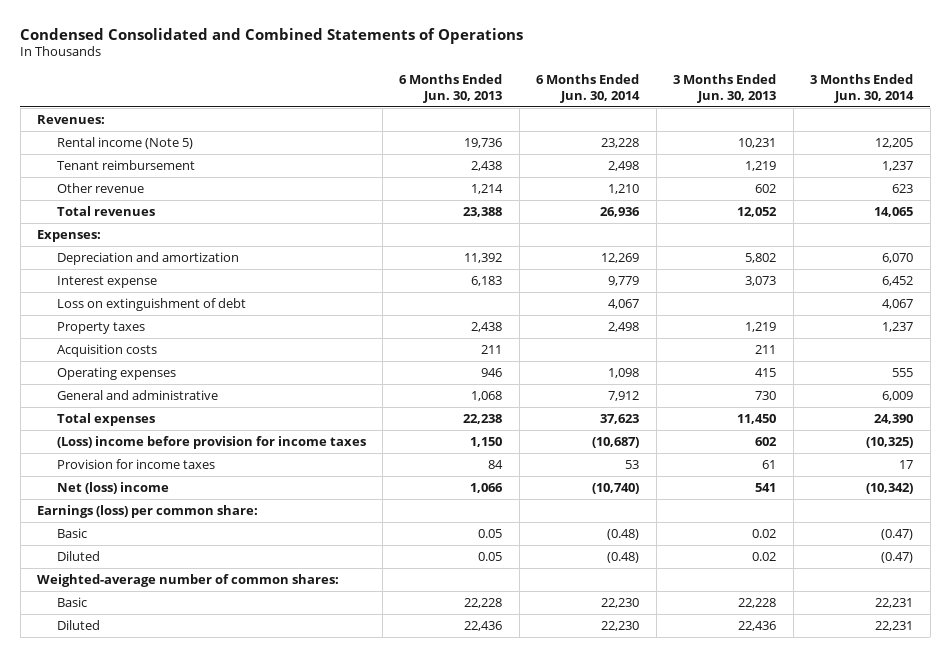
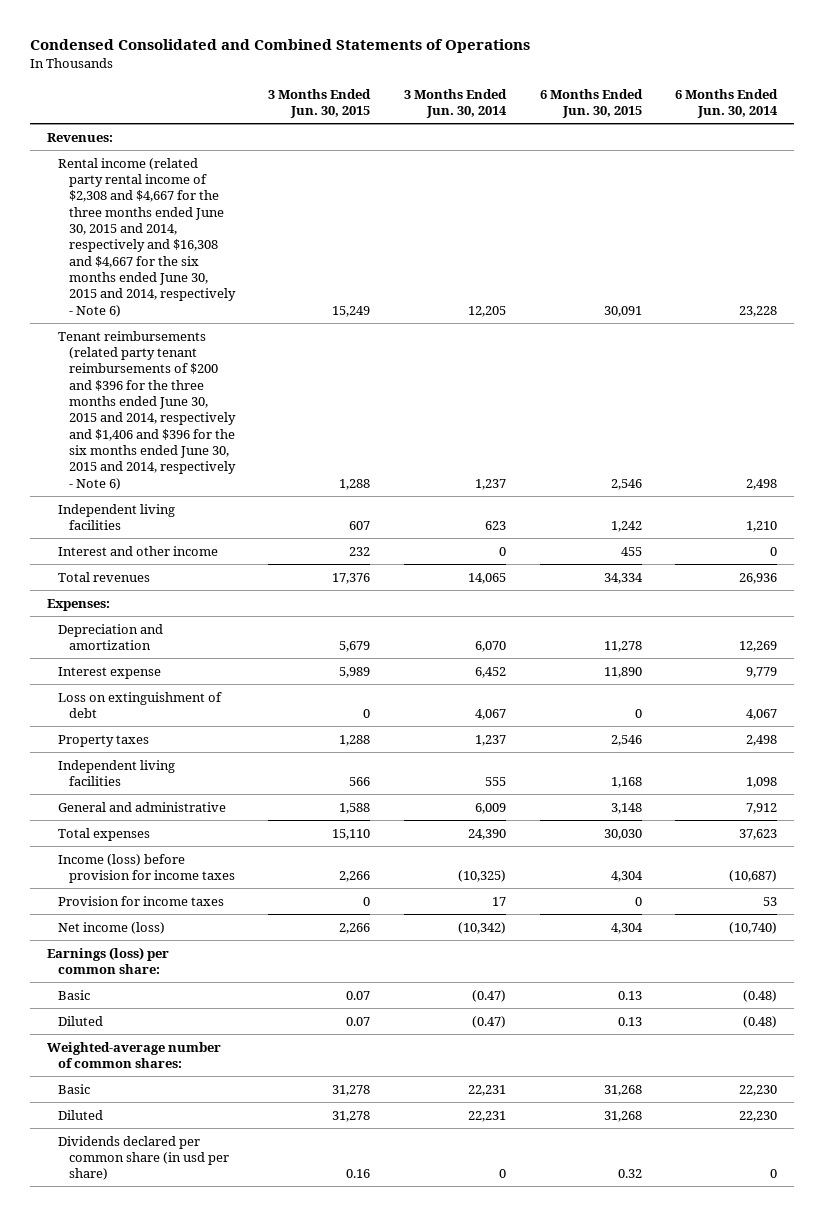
- | 6 Months Ended Jun. 30, 2013 | 6 Months Ended Jun. 30, 2014 | 3 Months Ended Jun. 30, 2013 | 3 Months Ended Jun. 30, 2014
+ | 3 Months Ended Jun. 30, 2015 | 3 Months Ended Jun. 30, 2014 | 6 Months Ended Jun. 30, 2015 | 6 Months Ended Jun. 30, 2014
- Rental income (Note 5) | 19,736 | 23,228 | 10,231 | 12,205
- Tenant reimbursement | 2,438 | 2,498 | 1,219 | 1,237
- Other revenue | 1,214 | 1,210 | 602 | 623
+ Rental income (related party rental income of $2,308 and $4,667 for the three months ended June 30, 2015 and 2014, respectively and $16,308 and $4,667 for the six months ended June 30, 2015 and 2014, respectively - Note 6) | 15,249 | 12,205 | 30,091 | 23,228
+ Tenant reimbursements (related party tenant reimbursements of $200 and $396 for the three months ended June 30, 2015 and 2014, respectively and $1,406 and $396 for the six months ended June 30, 2015 and 2014, respectively - Note 6) | 1,288 | 1,237 | 2,546 | 2,498
+ Independent living facilities | 607 | 623 | 1,242 | 1,210
+ Interest and other income | 232 | 0 | 455 | 0
- Acquisition costs | 211 | | 211 |
- Operating expenses | 946 | 1,098 | 415 | 555
+ Independent living facilities | 566 | 555 | 1,168 | 1,098
- (Loss) income before provision for income taxes | 1,150 | (10,687) | 602 | (10,325)
+ Income (loss) before provision for income taxes | 2,266 | (10,325) | 4,304 | (10,687)
- Net (loss) income | 1,066 | (10,740) | 541 | (10,342)
+ Net income (loss) | 2,266 | (10,342) | 4,304 | (10,740)
+ Dividends declared per common share (in usd per share) | 0.16 | 0 | 0.32 | 0

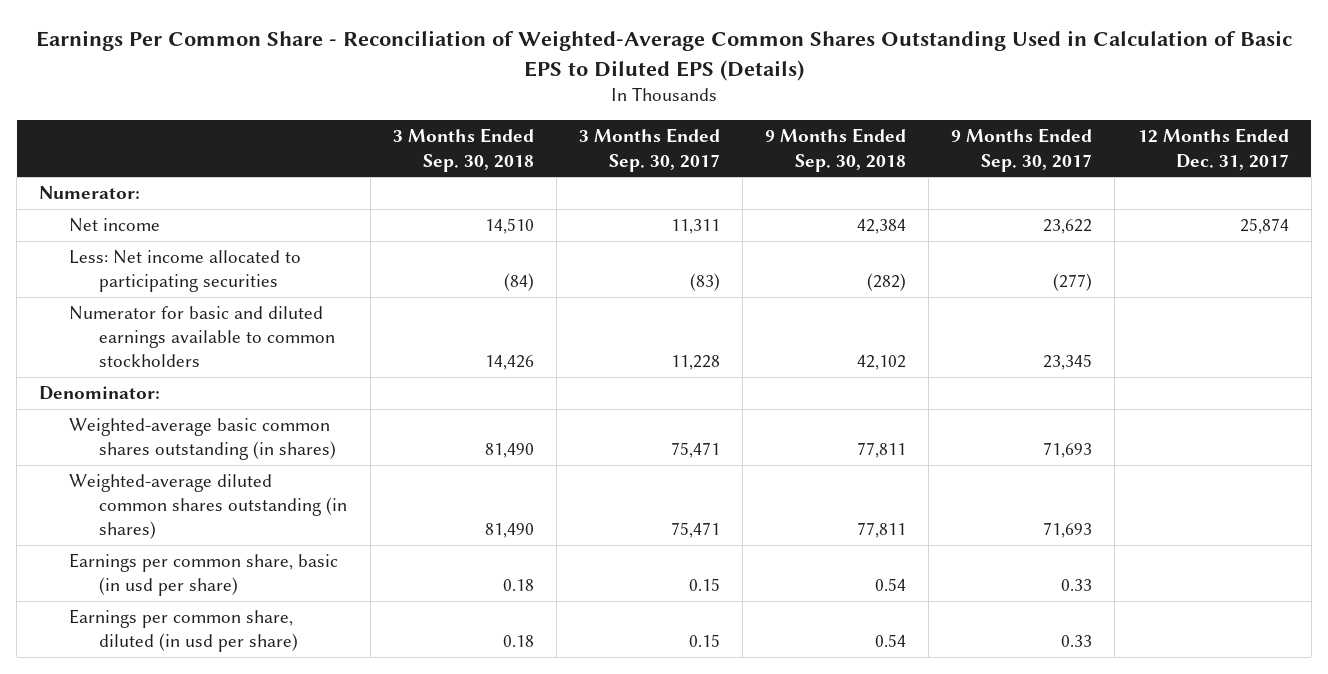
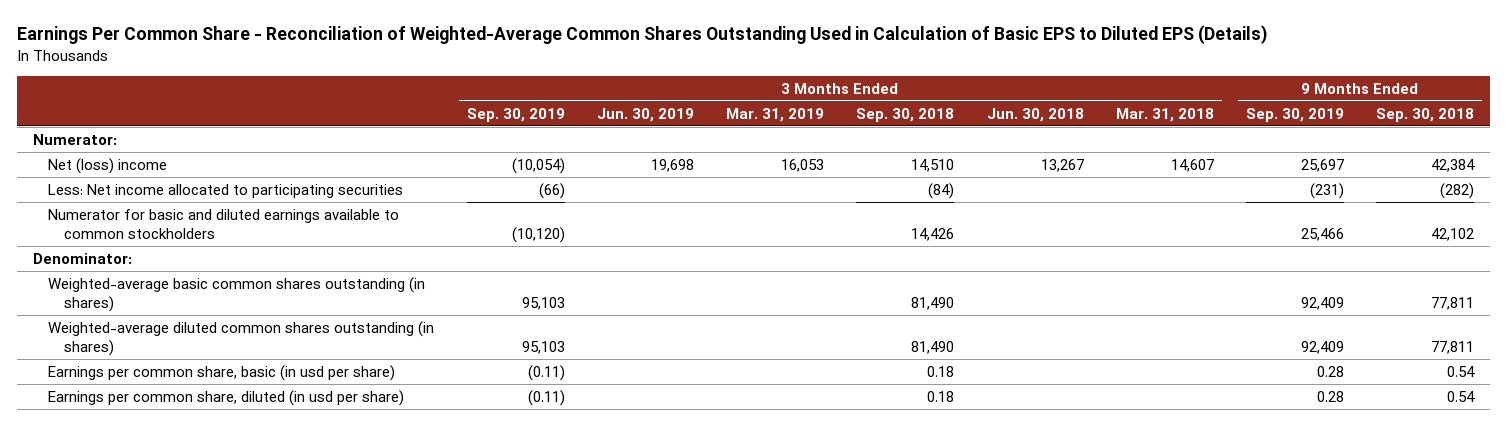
- | 3 Months Ended Sep. 30, 2018 | 3 Months Ended Sep. 30, 2017 | 9 Months Ended Sep. 30, 2018 | 9 Months Ended Sep. 30, 2017 | 12 Months Ended Dec. 31, 2017
+ | 3 Months Ended Sep. 30, 2019 | 3 Months Ended Jun. 30, 2019 | 3 Months Ended Mar. 31, 2019 | 3 Months Ended Sep. 30, 2018 | 3 Months Ended Jun. 30, 2018 | 3 Months Ended Mar. 31, 2018 | 9 Months Ended Sep. 30, 2019 | 9 Months Ended Sep. 30, 2018
- Net income | 14,510 | 11,311 | 42,384 | 23,622 | 25,874
+ Net (loss) income | (10,054) | 19,698 | 16,053 | 14,510 | 13,267 | 14,607 | 25,697 | 42,384

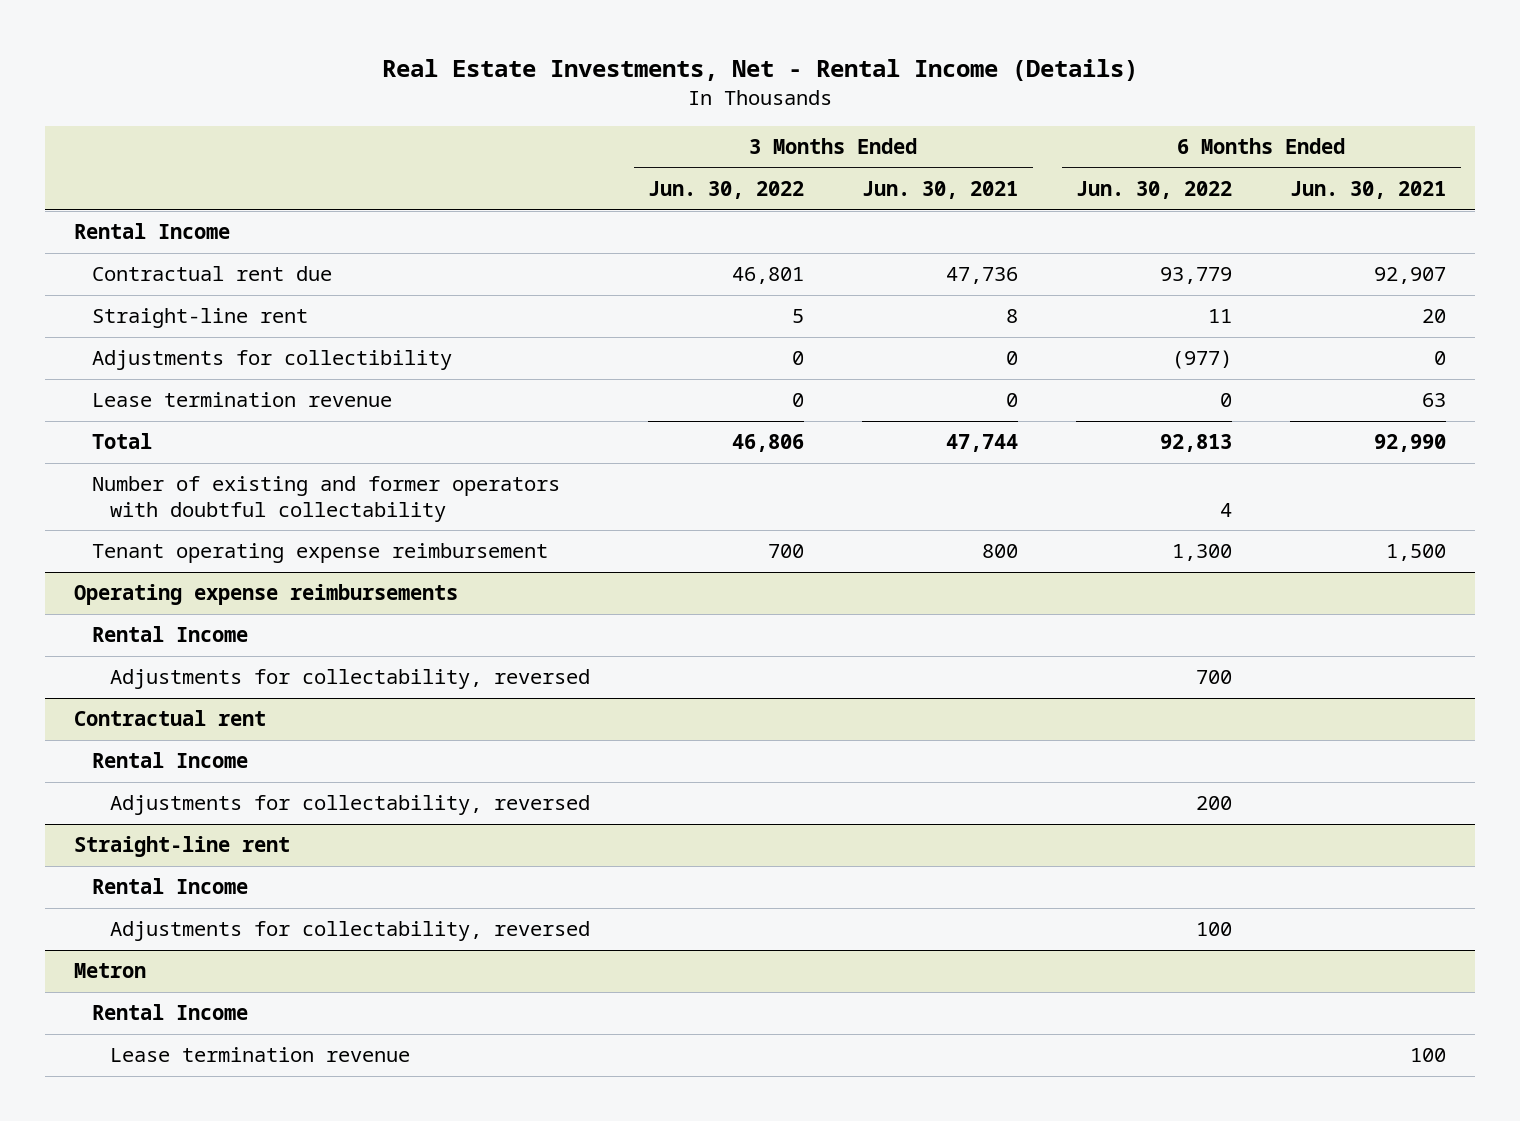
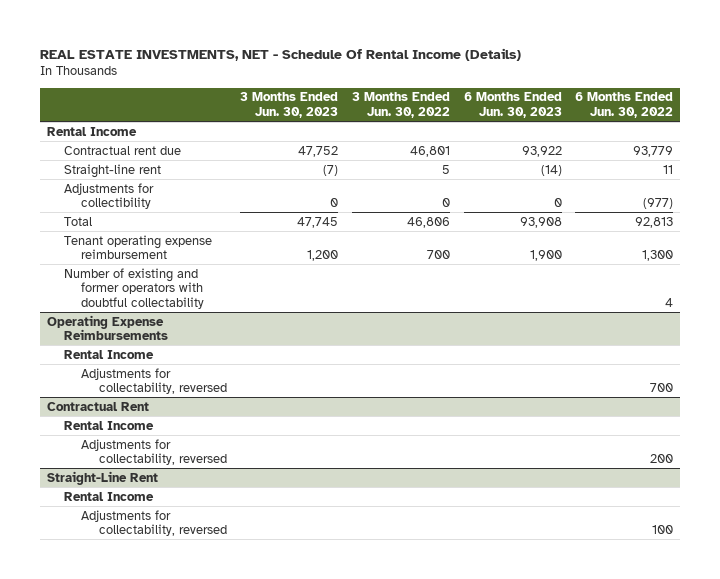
- Real Estate Investments, Net - Rental Income (Details)
+ REAL ESTATE INVESTMENTS, NET - Schedule Of Rental Income (Details)
- | 3 Months Ended Jun. 30, 2022 | 3 Months Ended Jun. 30, 2021 | 6 Months Ended Jun. 30, 2022 | 6 Months Ended Jun. 30, 2021
+ | 3 Months Ended Jun. 30, 2023 | 3 Months Ended Jun. 30, 2022 | 6 Months Ended Jun. 30, 2023 | 6 Months Ended Jun. 30, 2022
- Lease termination revenue | 0 | 0 | 0 | 63
- Operating expense reimbursements
moved down: Number of existing and former operators with doubtful collectability | | | | 4
+ Operating Expense Reimbursements
- Contractual rent
+ Contractual Rent
- Straight-line rent
+ Straight-Line Rent
- Metron
- Rental Income
- Lease termination revenue | | | | 100

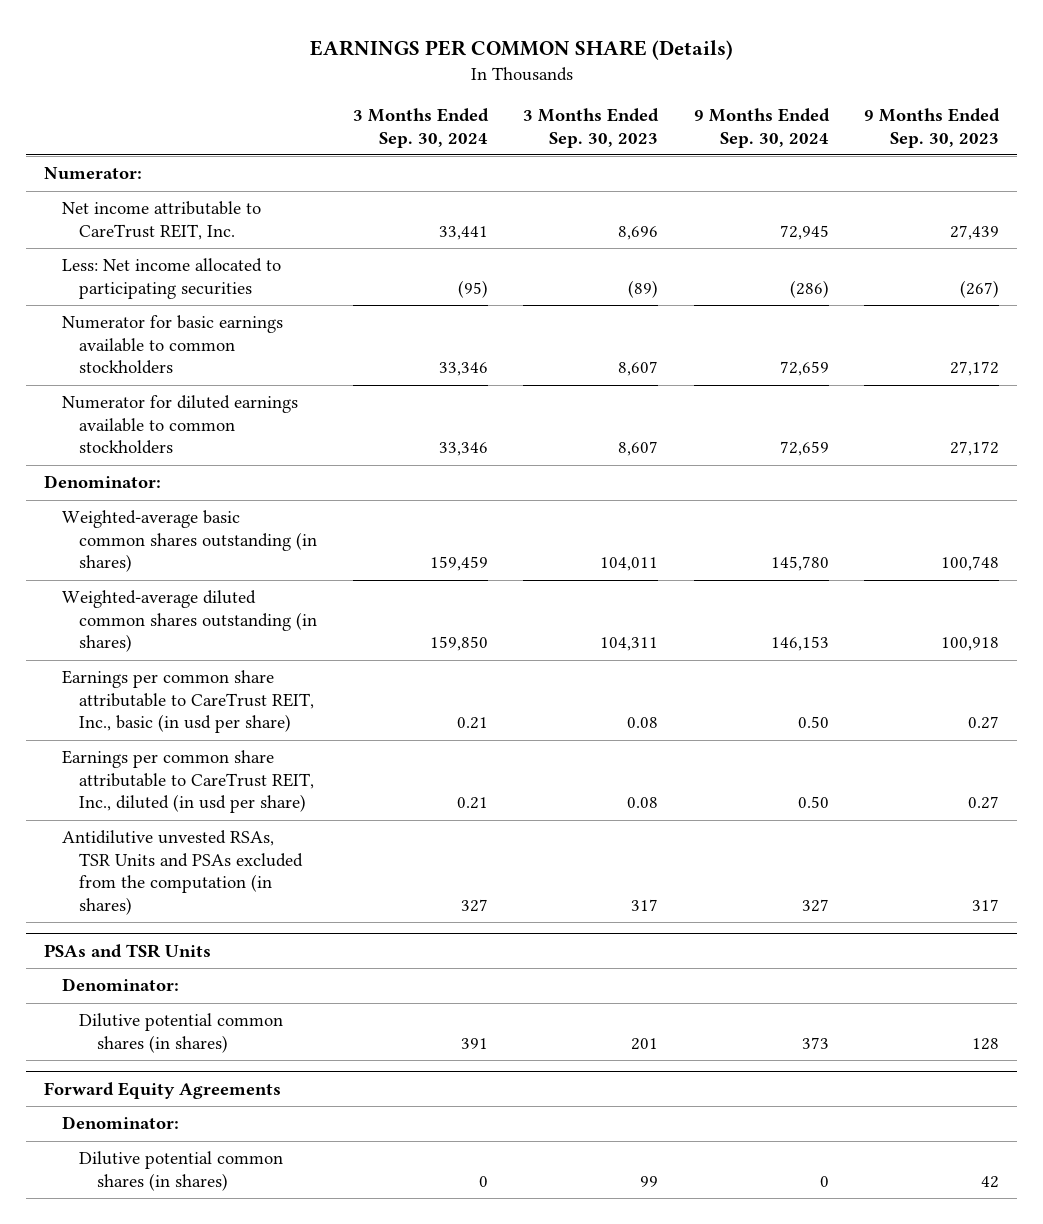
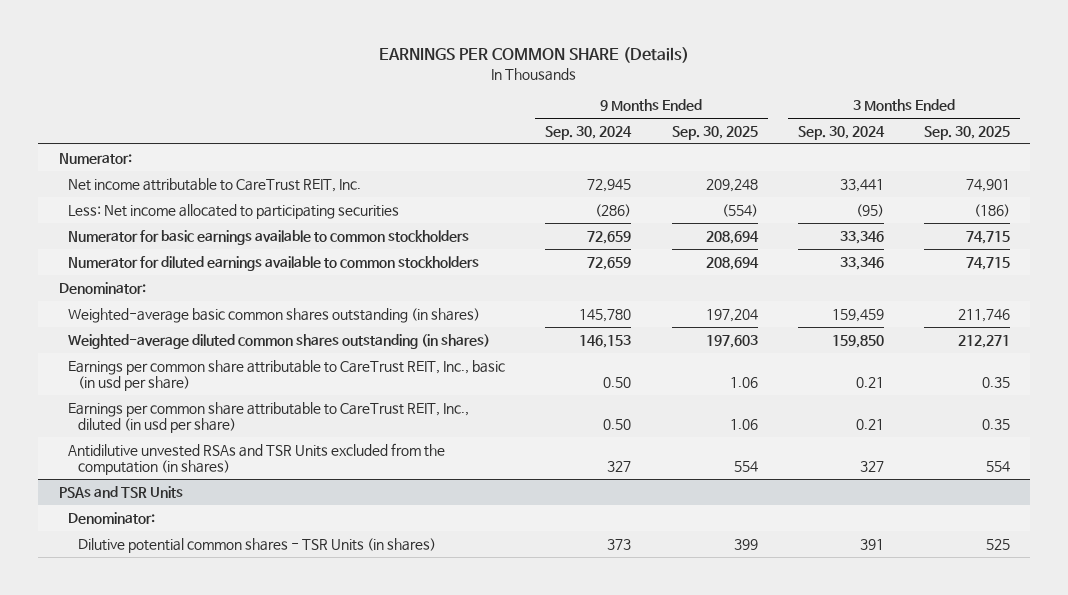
- | 3 Months Ended Sep. 30, 2024 | 3 Months Ended Sep. 30, 2023 | 9 Months Ended Sep. 30, 2024 | 9 Months Ended Sep. 30, 2023
+ | 9 Months Ended Sep. 30, 2024 | 9 Months Ended Sep. 30, 2025 | 3 Months Ended Sep. 30, 2024 | 3 Months Ended Sep. 30, 2025
- Antidilutive unvested RSAs, TSR Units and PSAs excluded from the computation (in shares) | 327 | 317 | 327 | 317
+ Antidilutive unvested RSAs and TSR Units excluded from the computation (in shares) | 327 | 554 | 327 | 554
@ PSAs and TSR Units
- Dilutive potential common shares (in shares) | 391 | 201 | 373 | 128
- Forward Equity Agreements
- Denominator:
- Dilutive potential common shares (in shares) | 0 | 99 | 0 | 42
@ PSAs and TSR Units
+ Dilutive potential common shares - TSR Units (in shares) | 373 | 399 | 391 | 525

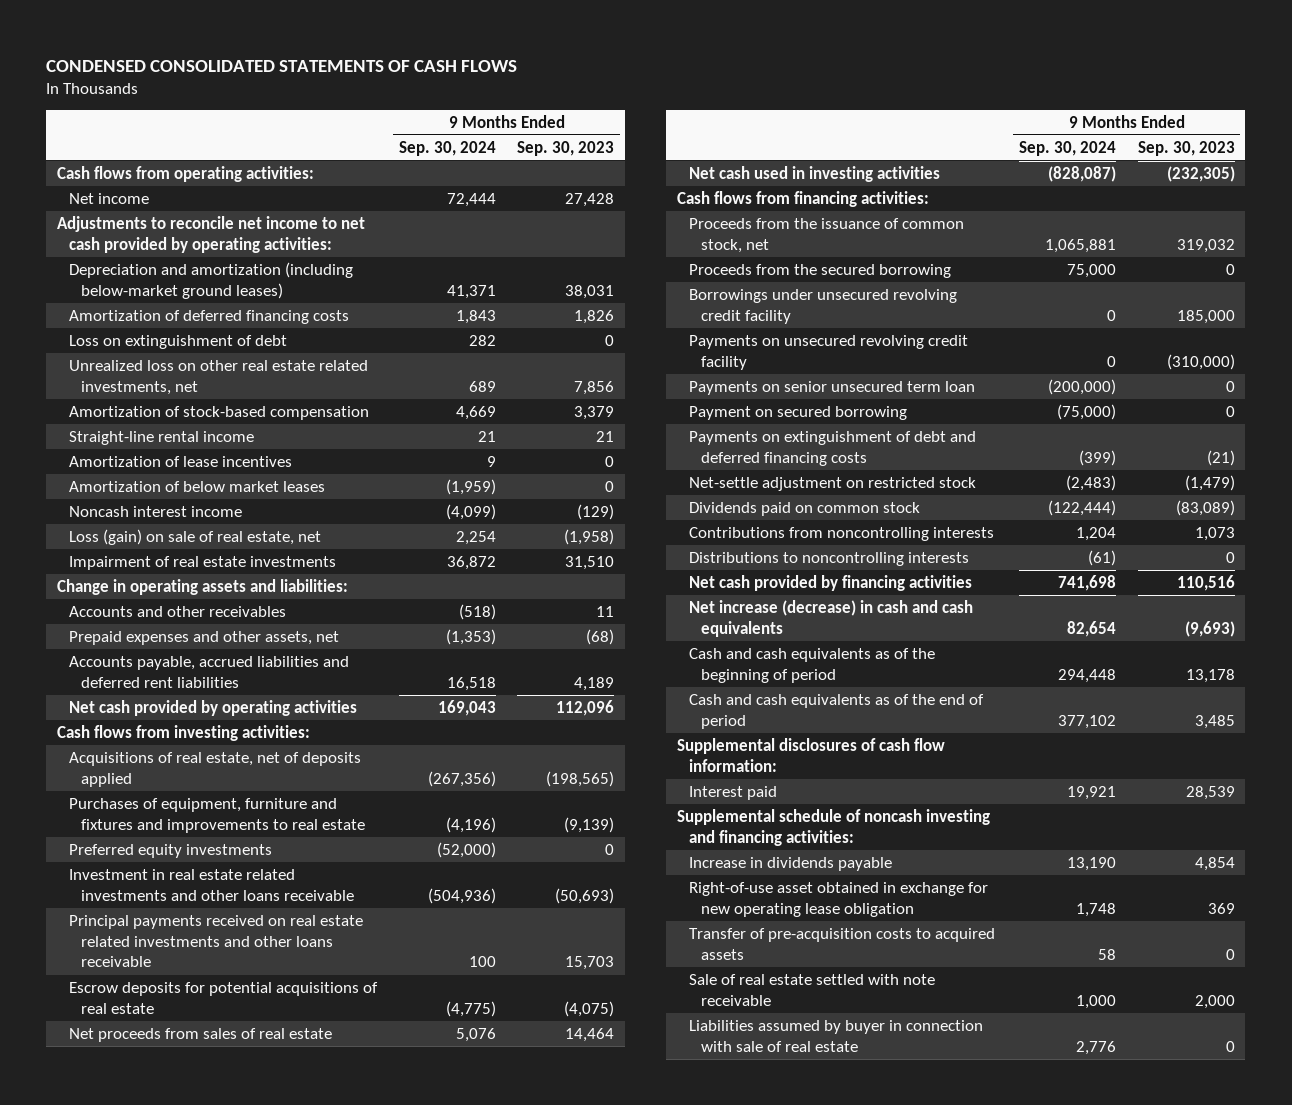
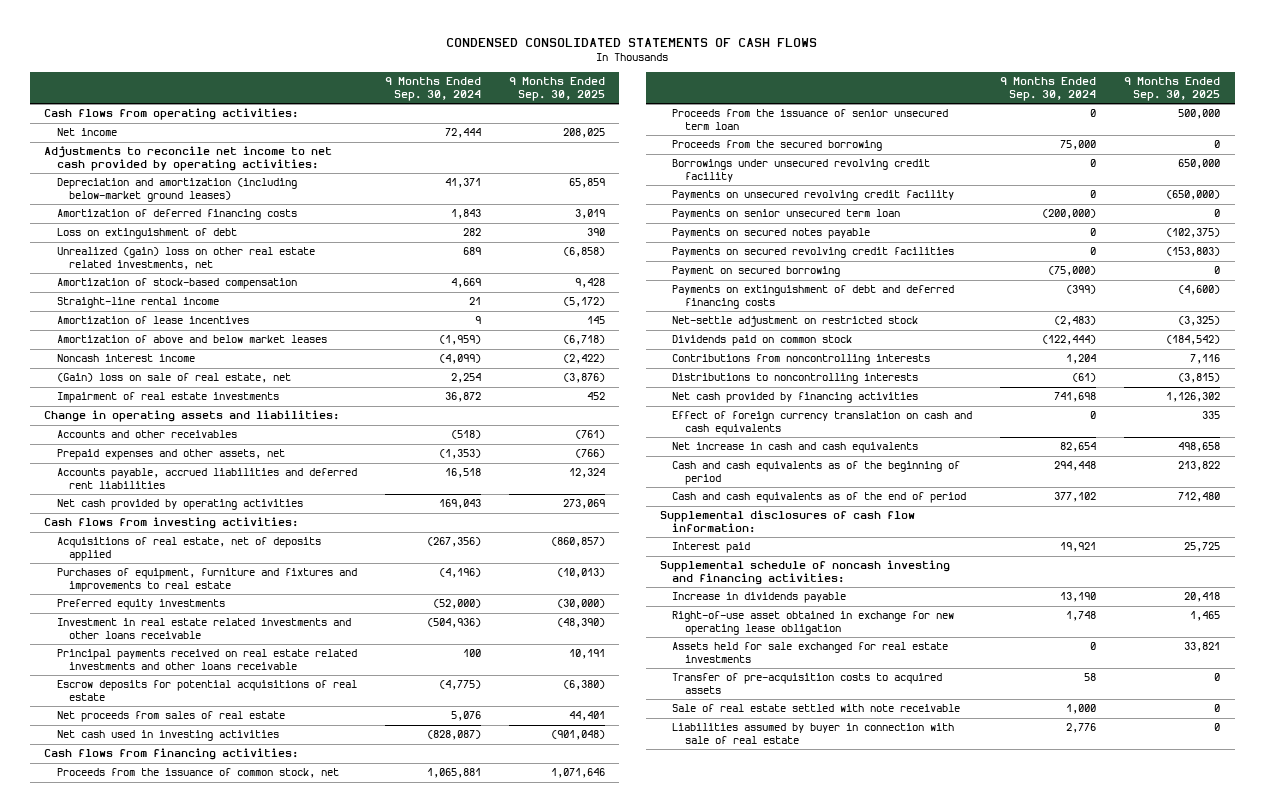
- | 9 Months Ended Sep. 30, 2024 | 9 Months Ended Sep. 30, 2023
+ | 9 Months Ended Sep. 30, 2024 | 9 Months Ended Sep. 30, 2025
- Unrealized loss on other real estate related investments, net | 689 | 7,856
+ Unrealized (gain) loss on other real estate related investments, net | 689 | (6,858)
- Amortization of below market leases | (1,959) | 0
+ Amortization of above and below market leases | (1,959) | (6,718)
- Loss (gain) on sale of real estate, net | 2,254 | (1,958)
+ (Gain) loss on sale of real estate, net | 2,254 | (3,876)
+ Proceeds from the issuance of senior unsecured term loan | 0 | 500,000
+ Payments on secured notes payable | 0 | (102,375)
+ Payments on secured revolving credit facilities | 0 | (153,803)
- Net increase (decrease) in cash and cash equivalents | 82,654 | (9,693)
+ Effect of foreign currency translation on cash and cash equivalents | 0 | 335
+ Net increase in cash and cash equivalents | 82,654 | 498,658
+ Assets held for sale exchanged for real estate investments | 0 | 33,821

